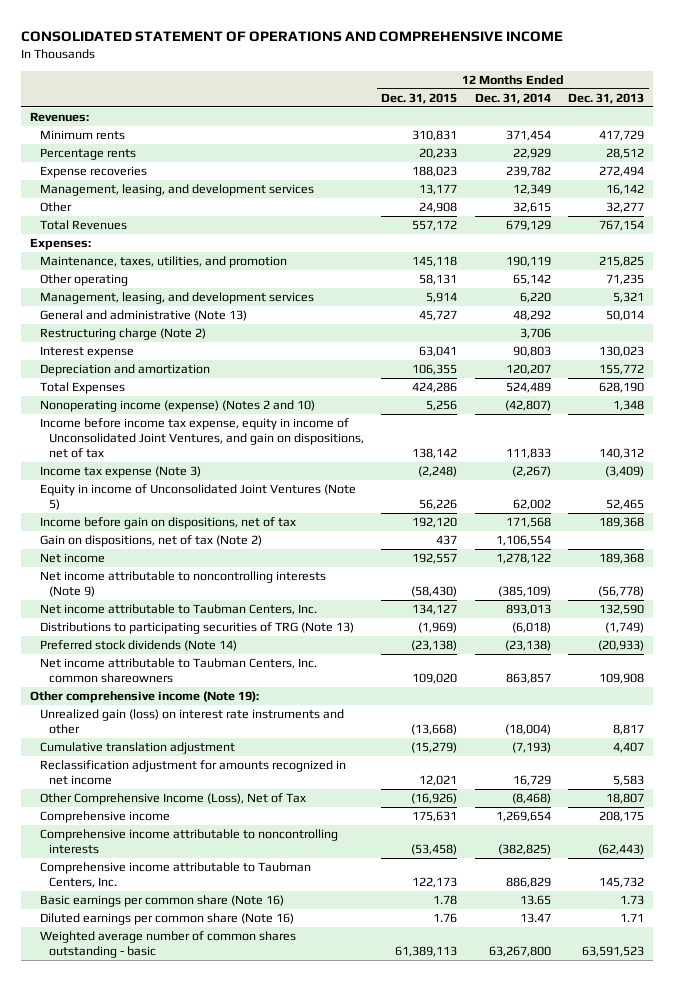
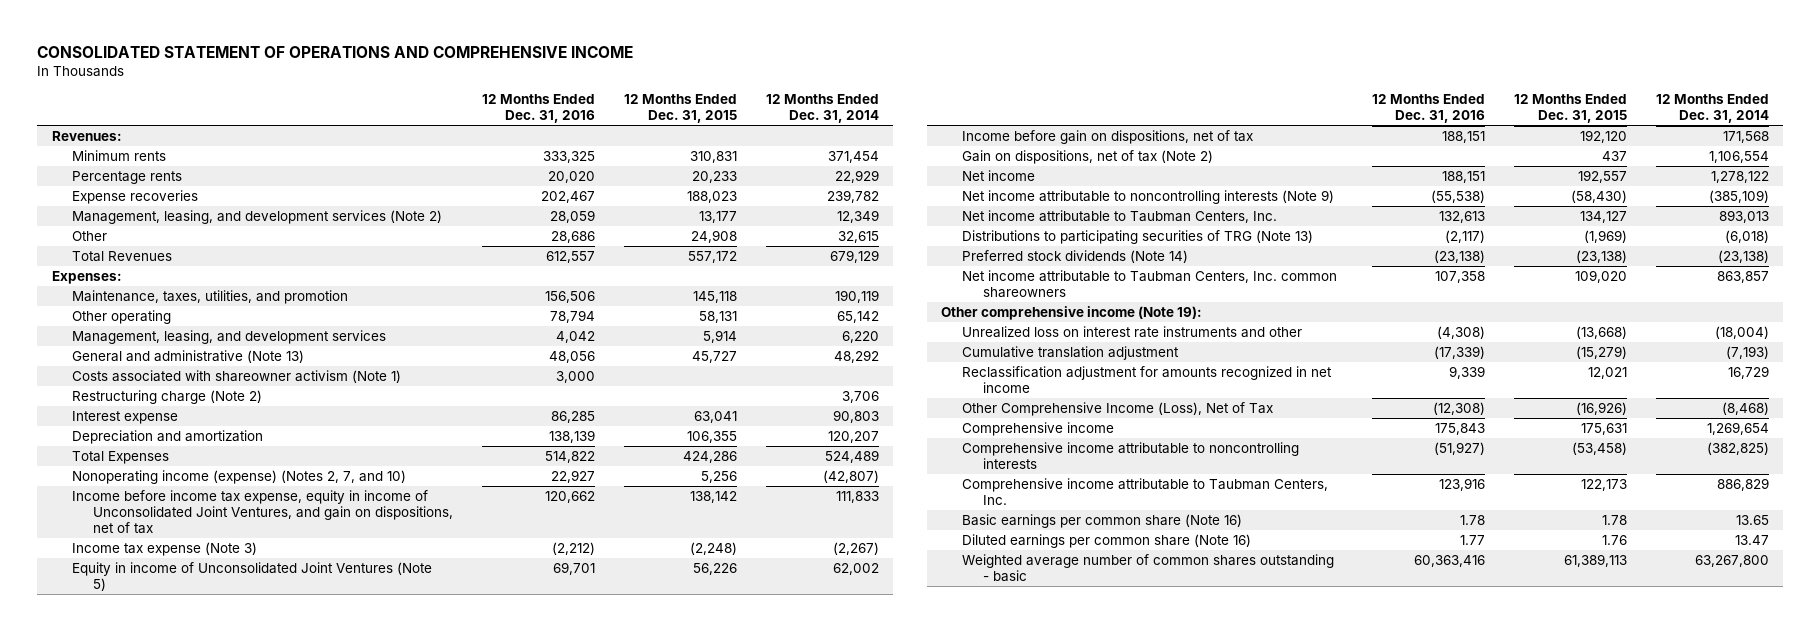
- | 12 Months Ended Dec. 31, 2015 | 12 Months Ended Dec. 31, 2014 | 12 Months Ended Dec. 31, 2013
+ | 12 Months Ended Dec. 31, 2016 | 12 Months Ended Dec. 31, 2015 | 12 Months Ended Dec. 31, 2014
- Management, leasing, and development services | 13,177 | 12,349 | 16,142
+ Management, leasing, and development services (Note 2) | 28,059 | 13,177 | 12,349
+ Costs associated with shareowner activism (Note 1) | 3,000 | |
- Nonoperating income (expense) (Notes 2 and 10) | 5,256 | (42,807) | 1,348
+ Nonoperating income (expense) (Notes 2, 7, and 10) | 22,927 | 5,256 | (42,807)
- Unrealized gain (loss) on interest rate instruments and other | (13,668) | (18,004) | 8,817
+ Unrealized loss on interest rate instruments and other | (4,308) | (13,668) | (18,004)

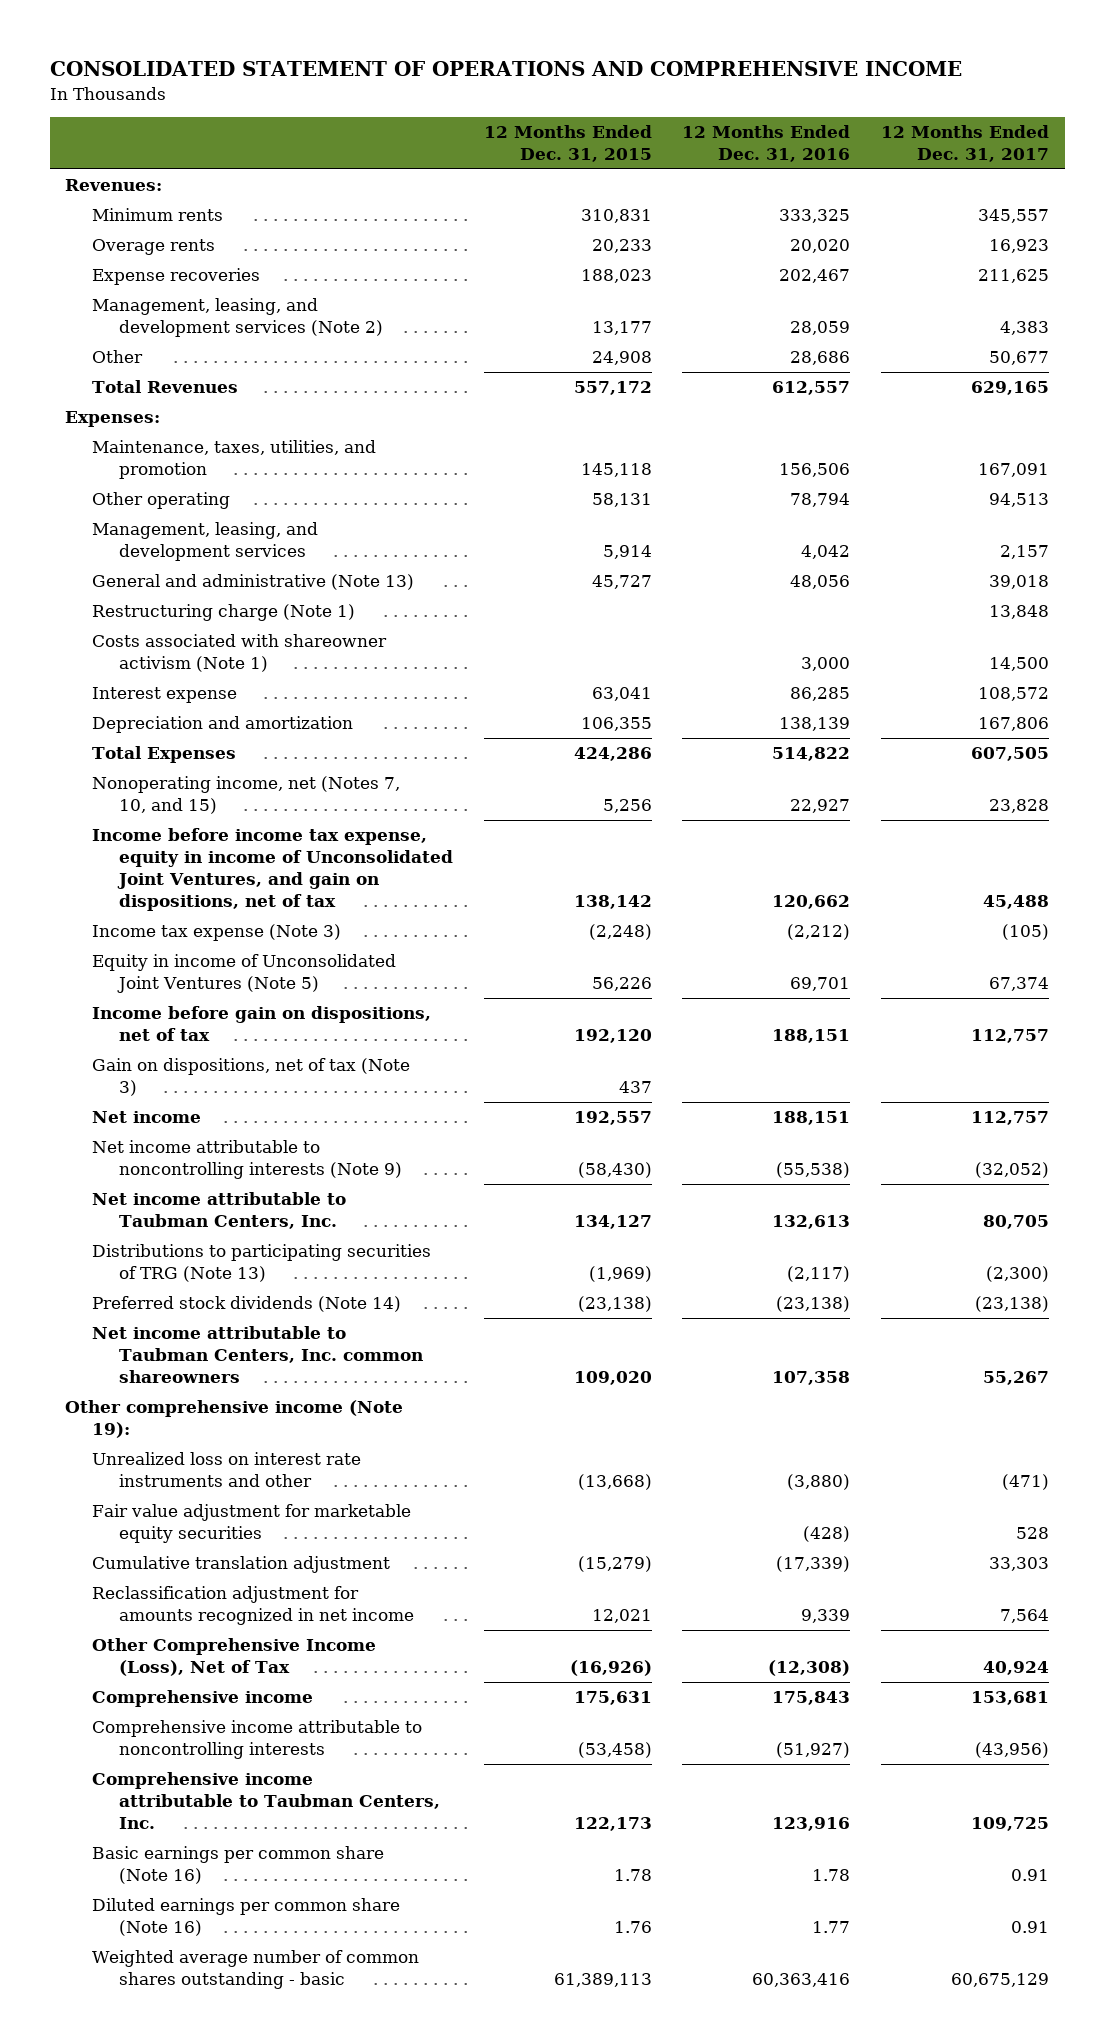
- | 12 Months Ended Dec. 31, 2016 | 12 Months Ended Dec. 31, 2015 | 12 Months Ended Dec. 31, 2014
+ | 12 Months Ended Dec. 31, 2015 | 12 Months Ended Dec. 31, 2016 | 12 Months Ended Dec. 31, 2017
- Percentage rents | 20,020 | 20,233 | 22,929
+ Overage rents | 20,233 | 20,020 | 16,923
+ Restructuring charge (Note 1) | | | 13,848
- Restructuring charge (Note 2) | | | 3,706
- Nonoperating income (expense) (Notes 2, 7, and 10) | 22,927 | 5,256 | (42,807)
+ Nonoperating income, net (Notes 7, 10, and 15) | 5,256 | 22,927 | 23,828
- Gain on dispositions, net of tax (Note 2) | | 437 | 1,106,554
+ Gain on dispositions, net of tax (Note 3) | 437 | |
- Unrealized loss on interest rate instruments and other | (4,308) | (13,668) | (18,004)
+ Unrealized loss on interest rate instruments and other | (13,668) | (3,880) | (471)
+ Fair value adjustment for marketable equity securities | | (428) | 528

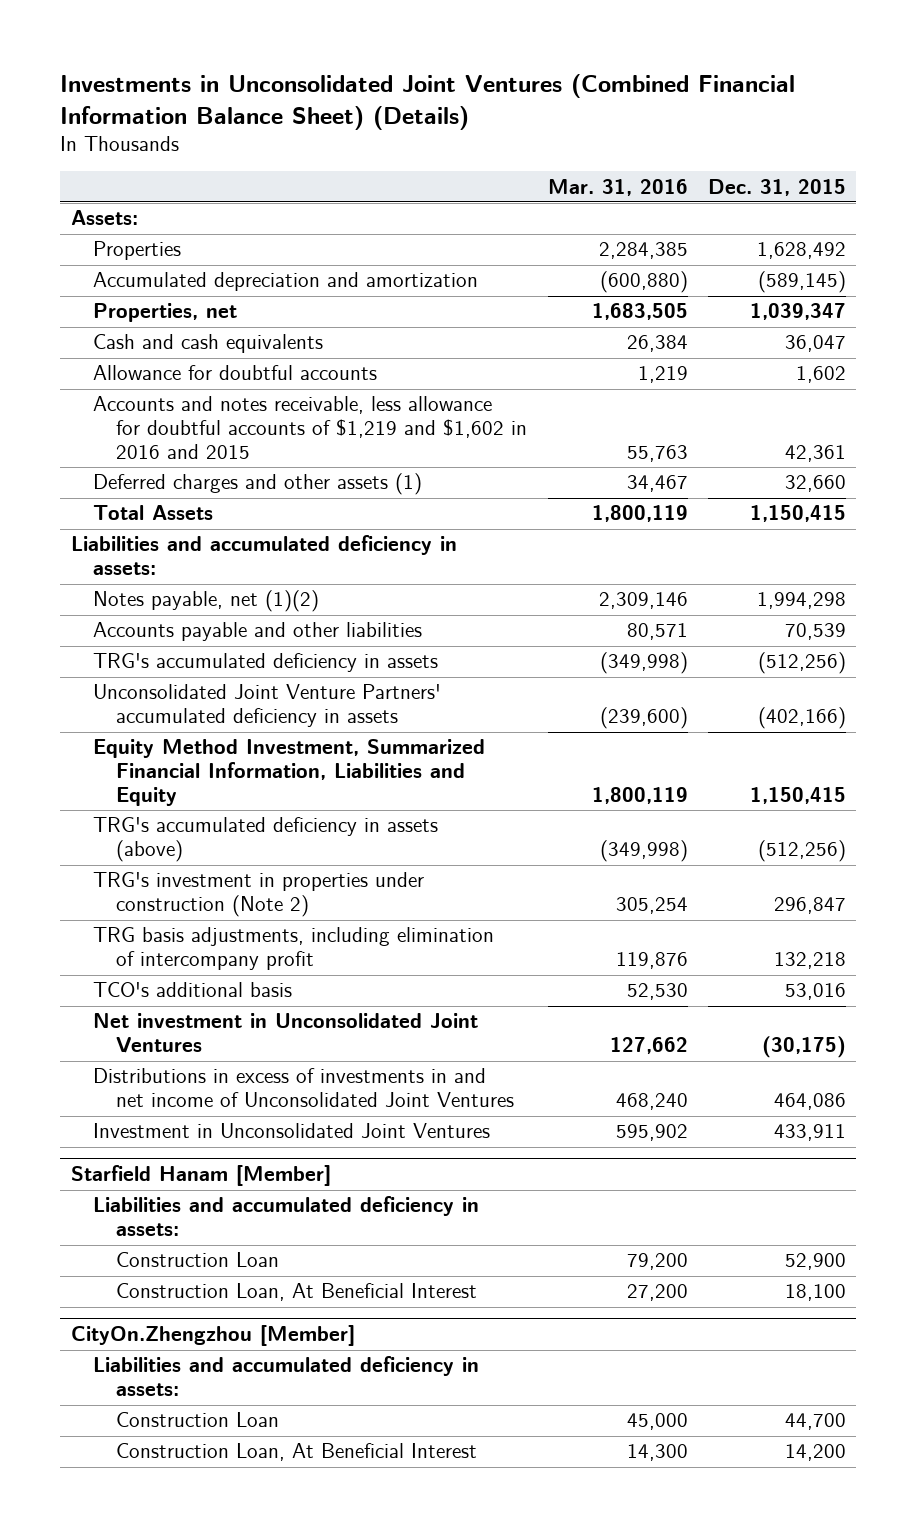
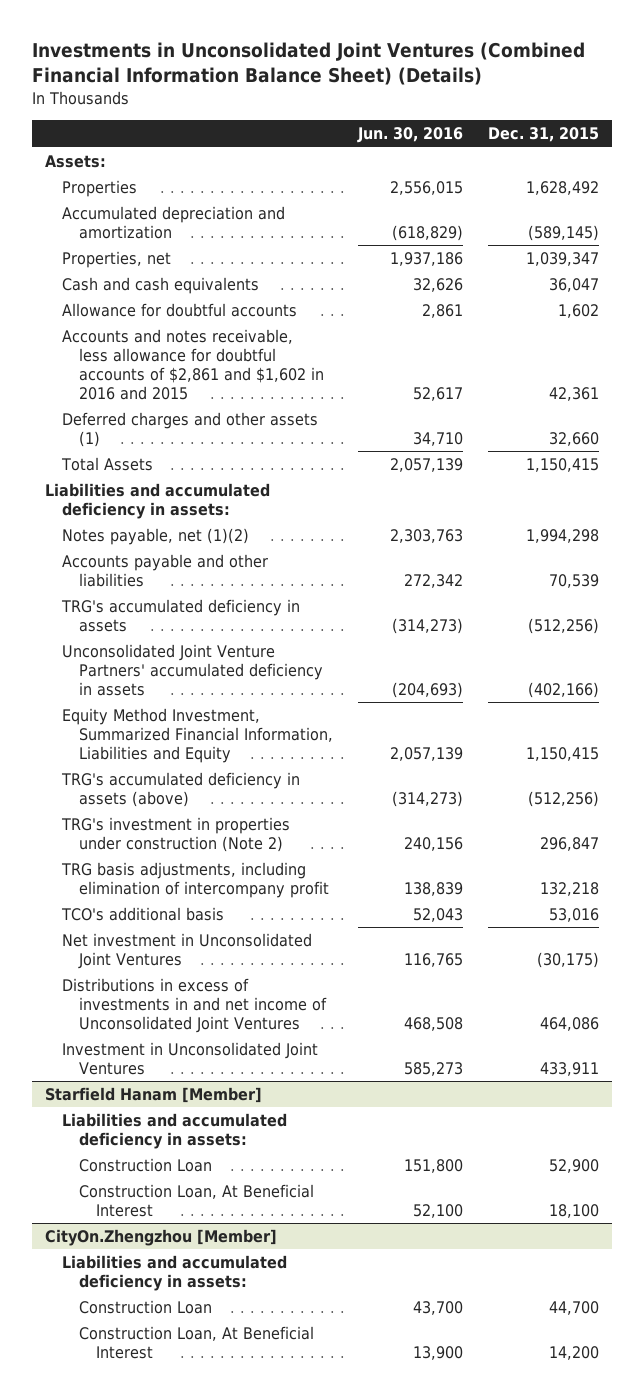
- | Mar. 31, 2016 | Dec. 31, 2015
+ | Jun. 30, 2016 | Dec. 31, 2015
- Accounts and notes receivable, less allowance for doubtful accounts of $1,219 and $1,602 in 2016 and 2015 | 55,763 | 42,361
+ Accounts and notes receivable, less allowance for doubtful accounts of $2,861 and $1,602 in 2016 and 2015 | 52,617 | 42,361

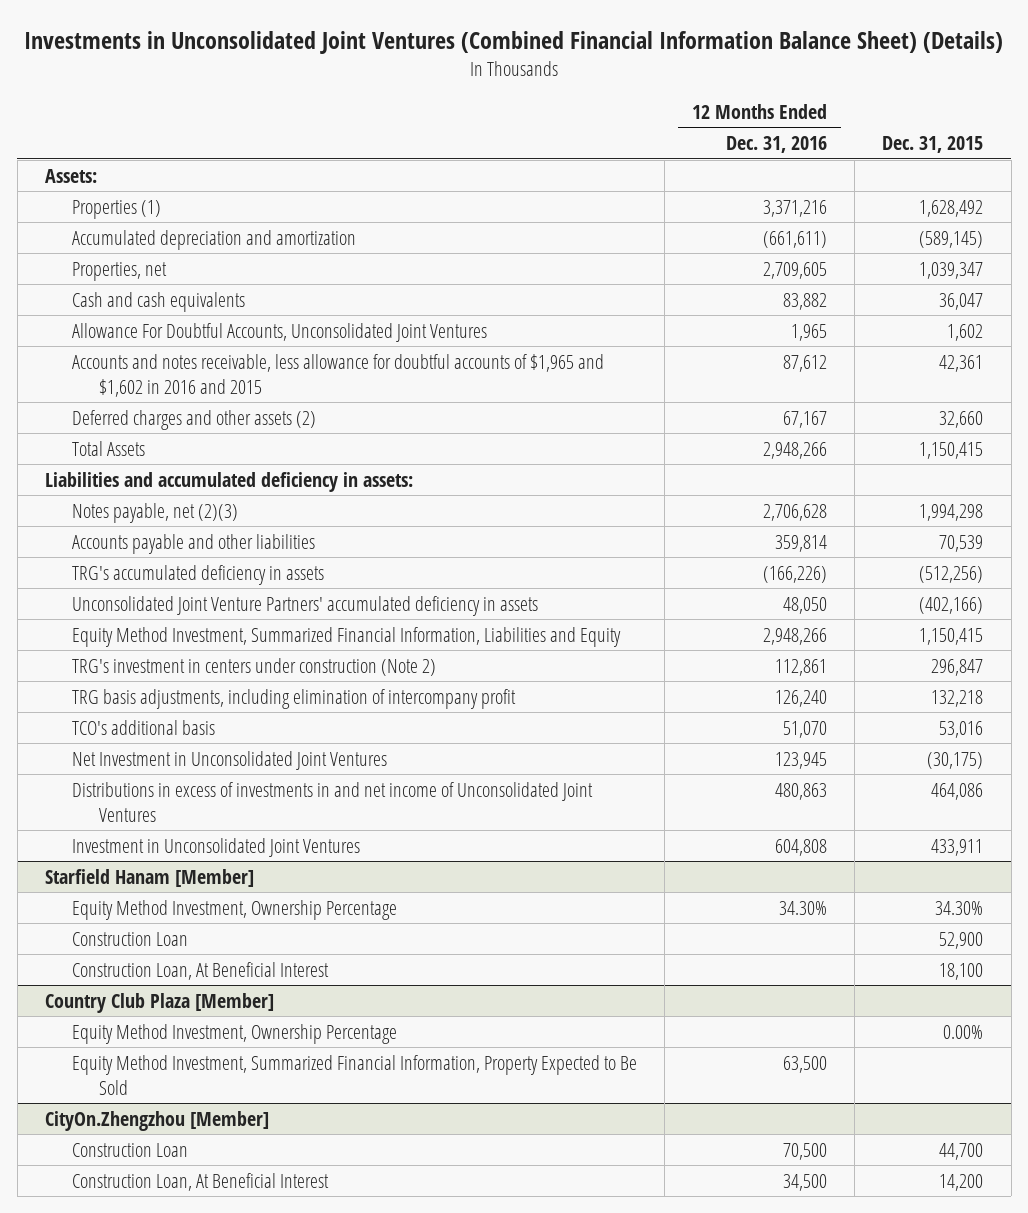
- | Jun. 30, 2016 | Dec. 31, 2015
+ | 12 Months Ended Dec. 31, 2016 | Dec. 31, 2015
- Properties | 2,556,015 | 1,628,492
+ Properties (1) | 3,371,216 | 1,628,492
- Allowance for doubtful accounts | 2,861 | 1,602
- Accounts and notes receivable, less allowance for doubtful accounts of $2,861 and $1,602 in 2016 and 2015 | 52,617 | 42,361
- Deferred charges and other assets (1) | 34,710 | 32,660
+ Allowance For Doubtful Accounts, Unconsolidated Joint Ventures | 1,965 | 1,602
+ Accounts and notes receivable, less allowance for doubtful accounts of $1,965 and $1,602 in 2016 and 2015 | 87,612 | 42,361
+ Deferred charges and other assets (2) | 67,167 | 32,660
- Notes payable, net (1)(2) | 2,303,763 | 1,994,298
+ Notes payable, net (2)(3) | 2,706,628 | 1,994,298
- TRG's accumulated deficiency in assets (above) | (314,273) | (512,256)
- TRG's investment in properties under construction (Note 2) | 240,156 | 296,847
+ TRG's investment in centers under construction (Note 2) | 112,861 | 296,847
- Net investment in Unconsolidated Joint Ventures | 116,765 | (30,175)
+ Net Investment in Unconsolidated Joint Ventures | 123,945 | (30,175)
@ Starfield Hanam [Member]
- Liabilities and accumulated deficiency in assets:
+ Equity Method Investment, Ownership Percentage | 34.30% | 34.30%
+ Country Club Plaza [Member]
+ Equity Method Investment, Ownership Percentage | | 0.00%
+ Equity Method Investment, Summarized Financial Information, Property Expected to Be Sold | 63,500 |
@ CityOn.Zhengzhou [Member]
- Liabilities and accumulated deficiency in assets:

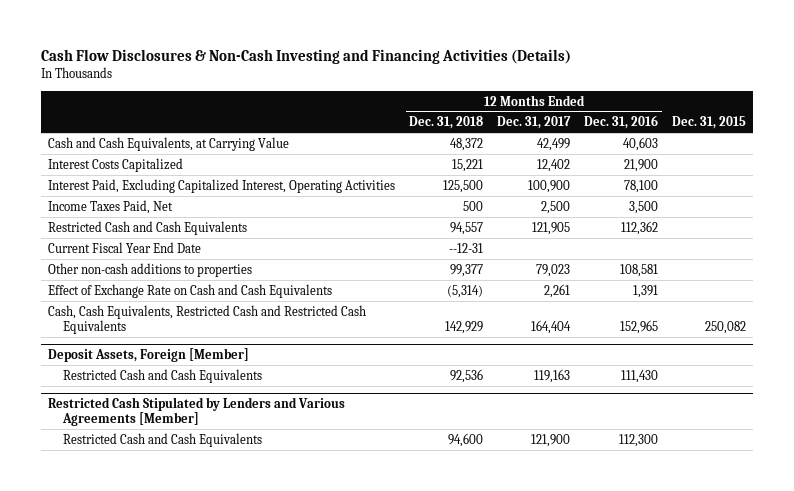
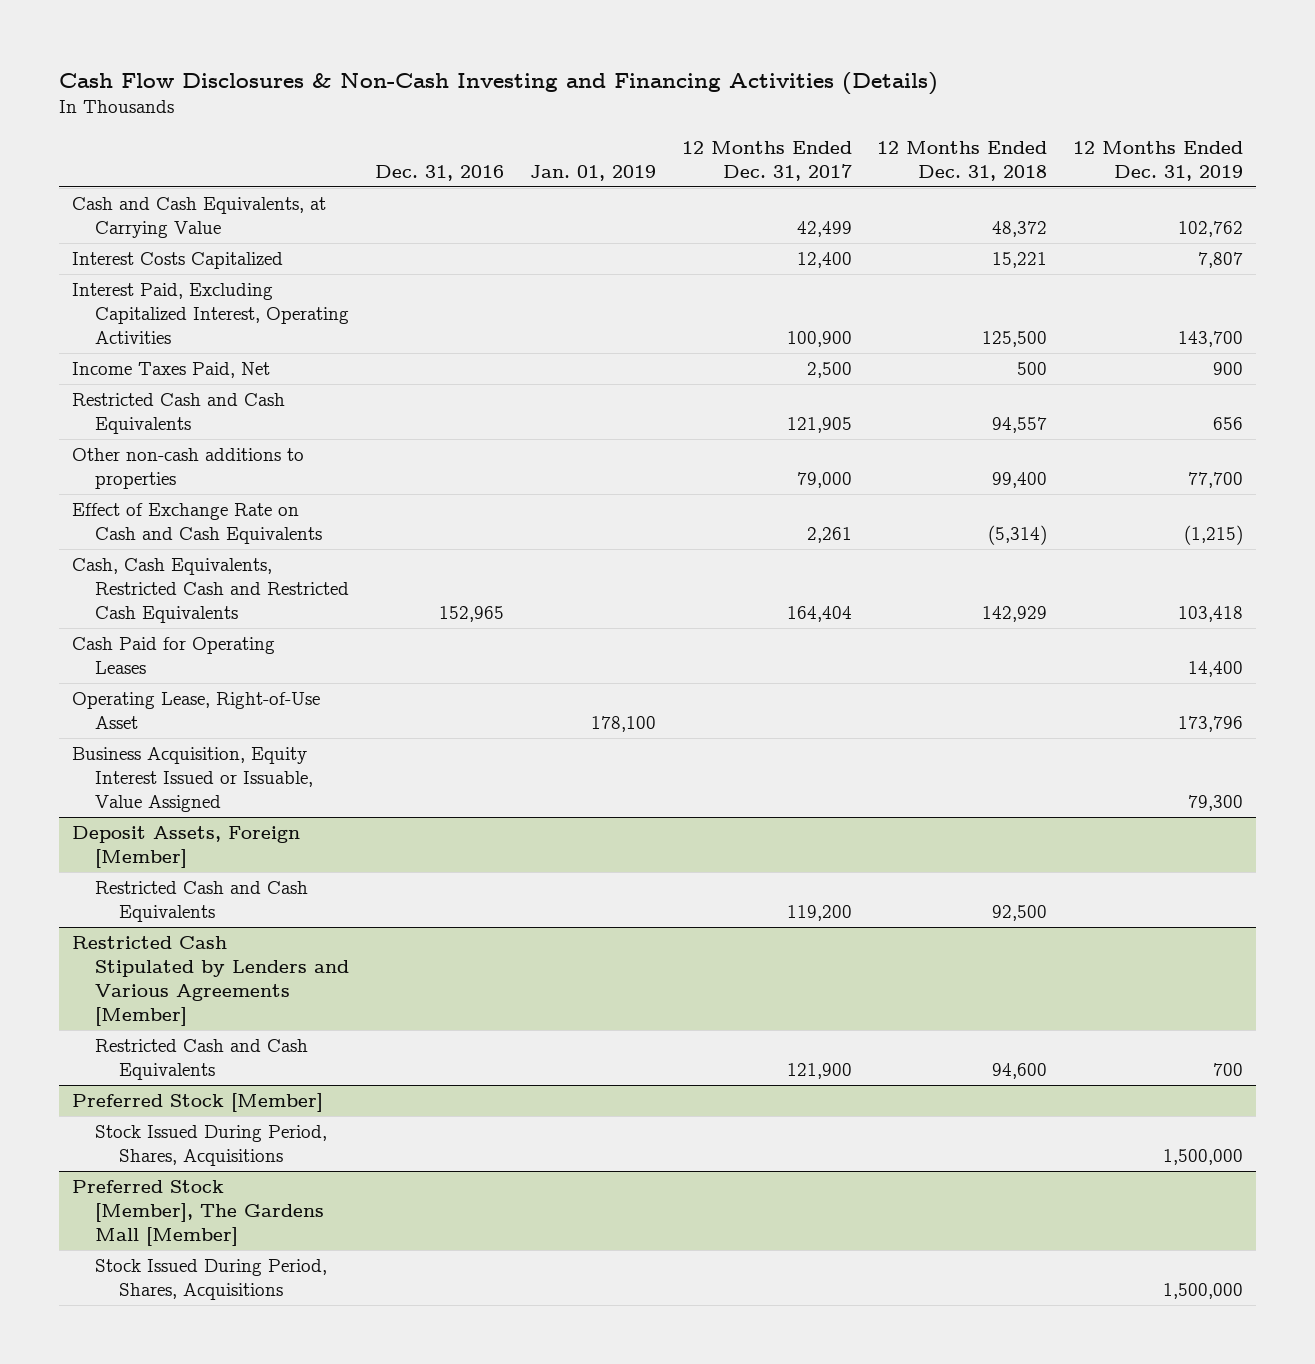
- | 12 Months Ended Dec. 31, 2018 | 12 Months Ended Dec. 31, 2017 | 12 Months Ended Dec. 31, 2016 | Dec. 31, 2015
+ | Dec. 31, 2016 | Jan. 01, 2019 | 12 Months Ended Dec. 31, 2017 | 12 Months Ended Dec. 31, 2018 | 12 Months Ended Dec. 31, 2019
- Interest Costs Capitalized | 15,221 | 12,402 | 21,900 |
+ Interest Costs Capitalized | | | 12,400 | 15,221 | 7,807
- Current Fiscal Year End Date | --12-31 | | |
- Other non-cash additions to properties | 99,377 | 79,023 | 108,581 |
+ Other non-cash additions to properties | | | 79,000 | 99,400 | 77,700
+ Cash Paid for Operating Leases | | | | | 14,400
+ Operating Lease, Right-of-Use Asset | | 178,100 | | | 173,796
+ Business Acquisition, Equity Interest Issued or Issuable, Value Assigned | | | | | 79,300
@ Deposit Assets, Foreign [Member]
- Restricted Cash and Cash Equivalents | 92,536 | 119,163 | 111,430 |
+ Restricted Cash and Cash Equivalents | | | 119,200 | 92,500 |
+ Preferred Stock [Member]
+ Stock Issued During Period, Shares, Acquisitions | | | | | 1,500,000
+ Preferred Stock [Member], The Gardens Mall [Member]
+ Stock Issued During Period, Shares, Acquisitions | | | | | 1,500,000

